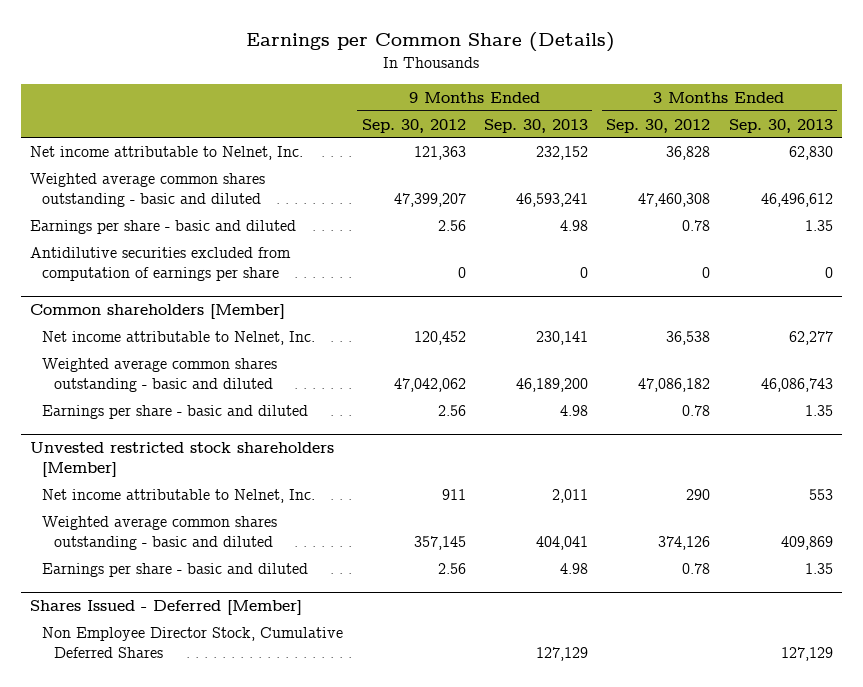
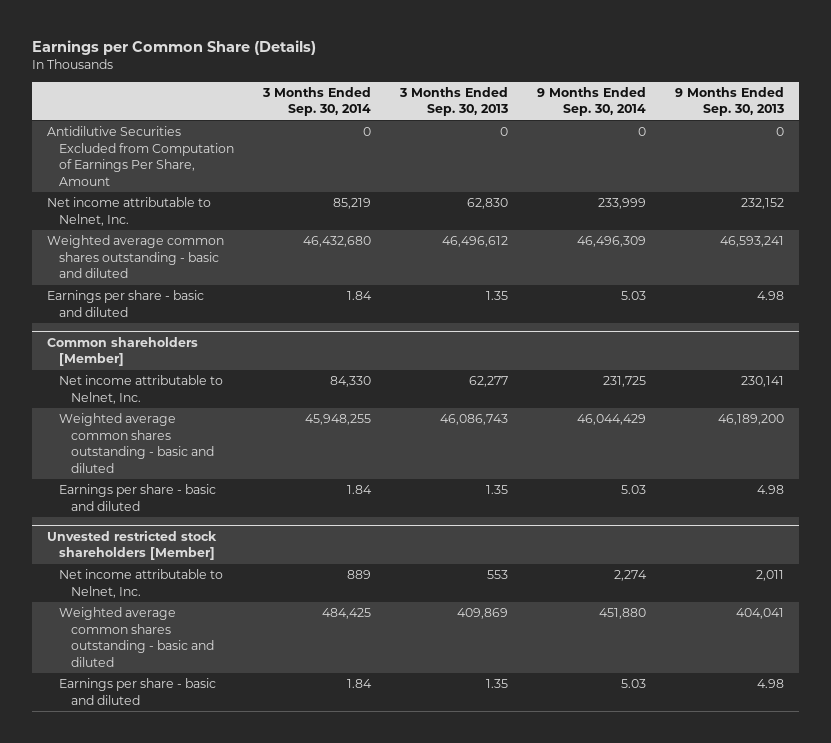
- | 9 Months Ended Sep. 30, 2012 | 9 Months Ended Sep. 30, 2013 | 3 Months Ended Sep. 30, 2012 | 3 Months Ended Sep. 30, 2013
+ | 3 Months Ended Sep. 30, 2014 | 3 Months Ended Sep. 30, 2013 | 9 Months Ended Sep. 30, 2014 | 9 Months Ended Sep. 30, 2013
+ Antidilutive Securities Excluded from Computation of Earnings Per Share, Amount | 0 | 0 | 0 | 0
- Antidilutive securities excluded from computation of earnings per share | 0 | 0 | 0 | 0
- Shares Issued - Deferred [Member]
- Non Employee Director Stock, Cumulative Deferred Shares | | 127,129 | | 127,129

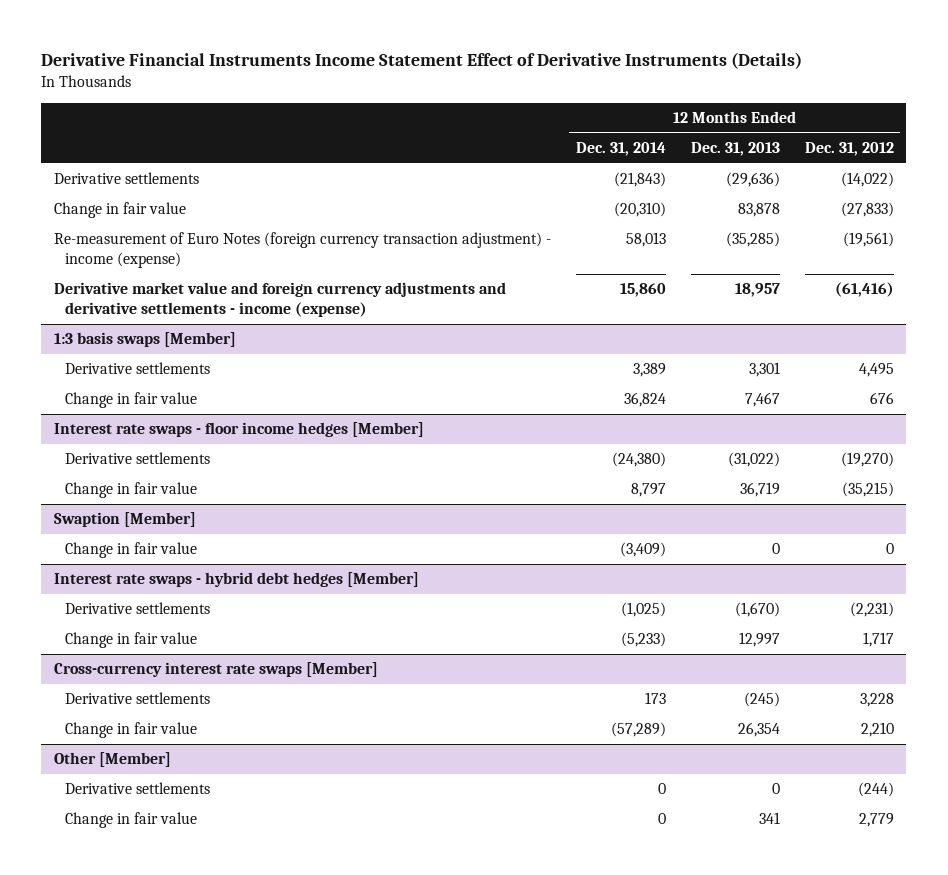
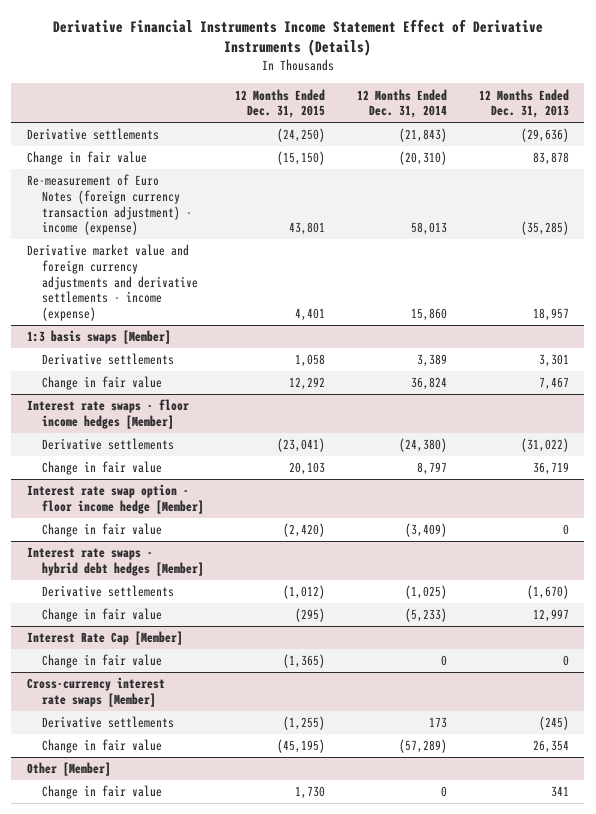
- | 12 Months Ended Dec. 31, 2014 | 12 Months Ended Dec. 31, 2013 | 12 Months Ended Dec. 31, 2012
+ | 12 Months Ended Dec. 31, 2015 | 12 Months Ended Dec. 31, 2014 | 12 Months Ended Dec. 31, 2013
- Swaption [Member]
+ Interest rate swap option - floor income hedge [Member]
+ Interest Rate Cap [Member]
+ Change in fair value | (1,365) | 0 | 0
@ Other [Member]
- Derivative settlements | 0 | 0 | (244)

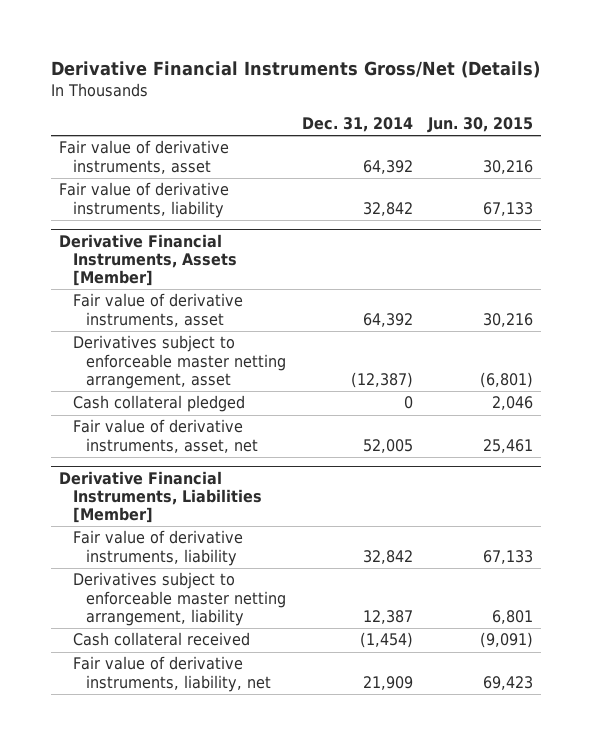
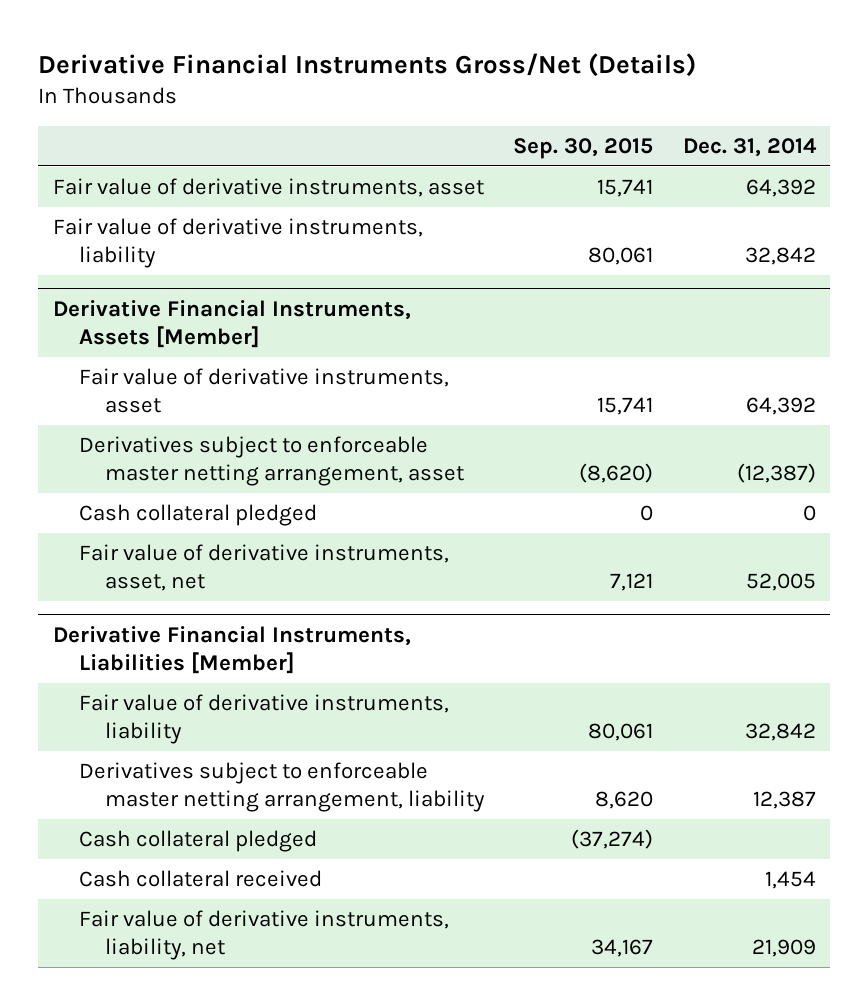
- | Dec. 31, 2014 | Jun. 30, 2015
+ | Sep. 30, 2015 | Dec. 31, 2014
@ Derivative Financial Instruments, Liabilities [Member]
- Cash collateral received | (1,454) | (9,091)
+ Cash collateral pledged | (37,274) |
+ Cash collateral received | | 1,454

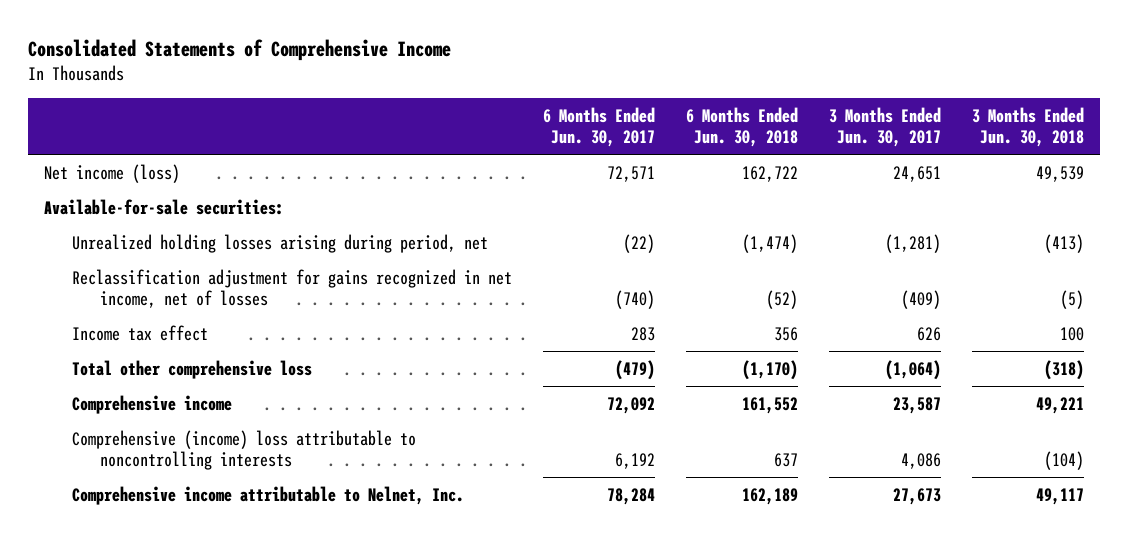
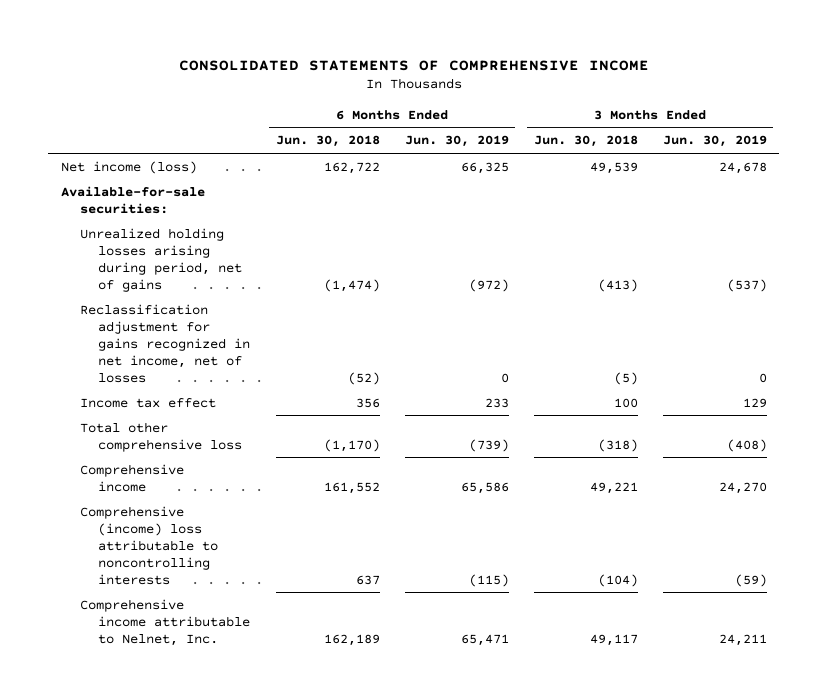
- Consolidated Statements of Comprehensive Income
+ CONSOLIDATED STATEMENTS OF COMPREHENSIVE INCOME
- | 6 Months Ended Jun. 30, 2017 | 6 Months Ended Jun. 30, 2018 | 3 Months Ended Jun. 30, 2017 | 3 Months Ended Jun. 30, 2018
+ | 6 Months Ended Jun. 30, 2018 | 6 Months Ended Jun. 30, 2019 | 3 Months Ended Jun. 30, 2018 | 3 Months Ended Jun. 30, 2019
- Unrealized holding losses arising during period, net | (22) | (1,474) | (1,281) | (413)
+ Unrealized holding losses arising during period, net of gains | (1,474) | (972) | (413) | (537)

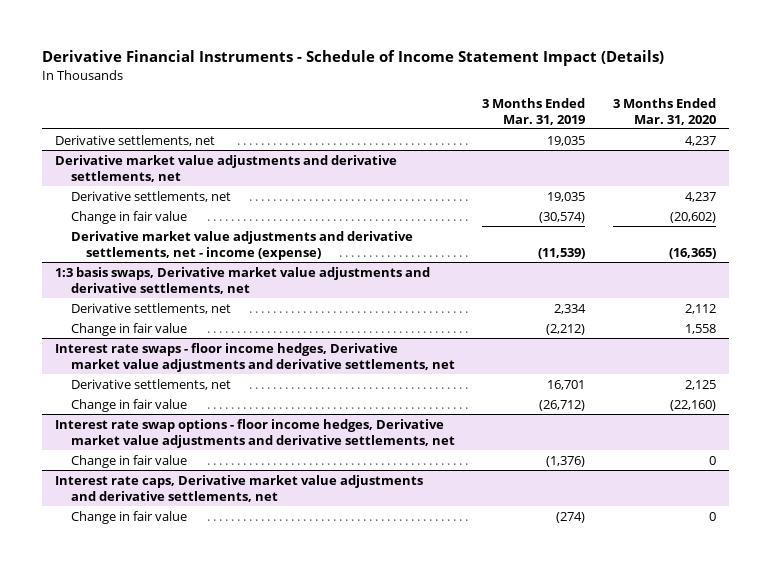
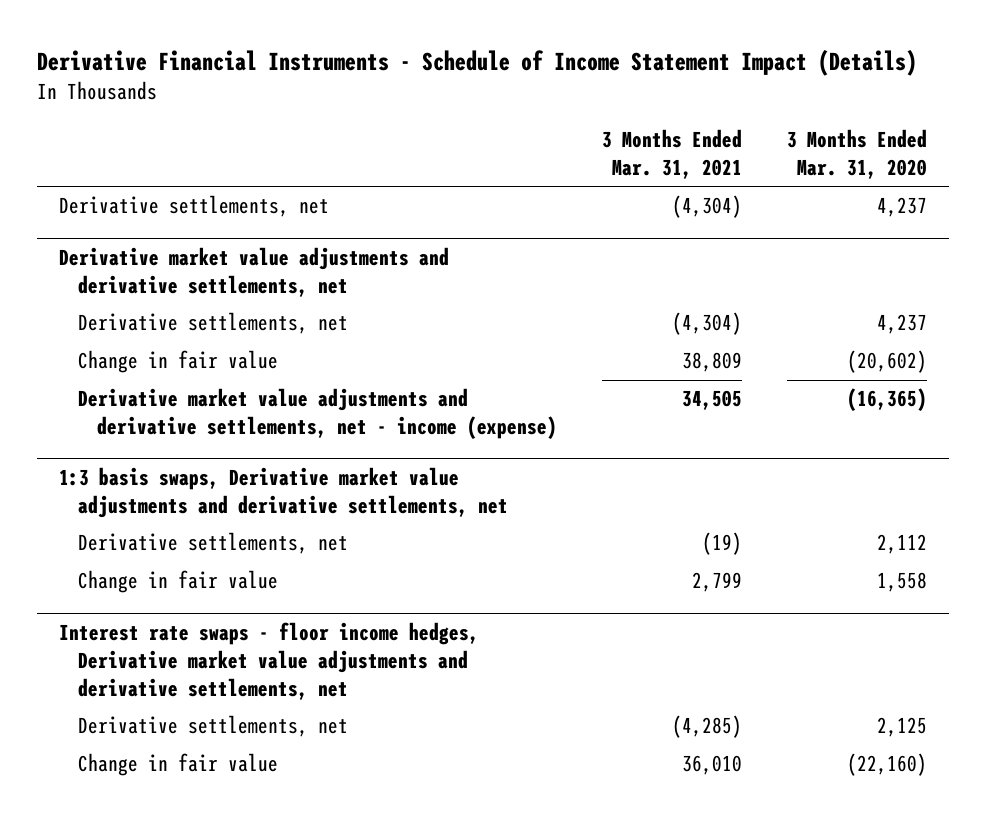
- | 3 Months Ended Mar. 31, 2019 | 3 Months Ended Mar. 31, 2020
+ | 3 Months Ended Mar. 31, 2021 | 3 Months Ended Mar. 31, 2020
- Interest rate swap options - floor income hedges, Derivative market value adjustments and derivative settlements, net
- Change in fair value | (1,376) | 0
- Interest rate caps, Derivative market value adjustments and derivative settlements, net
- Change in fair value | (274) | 0

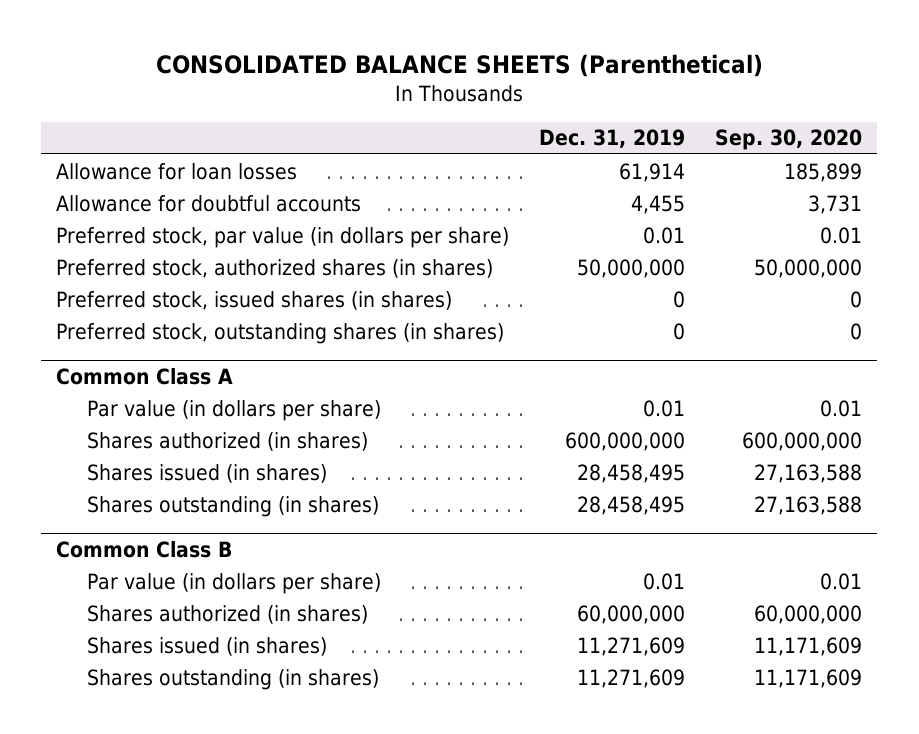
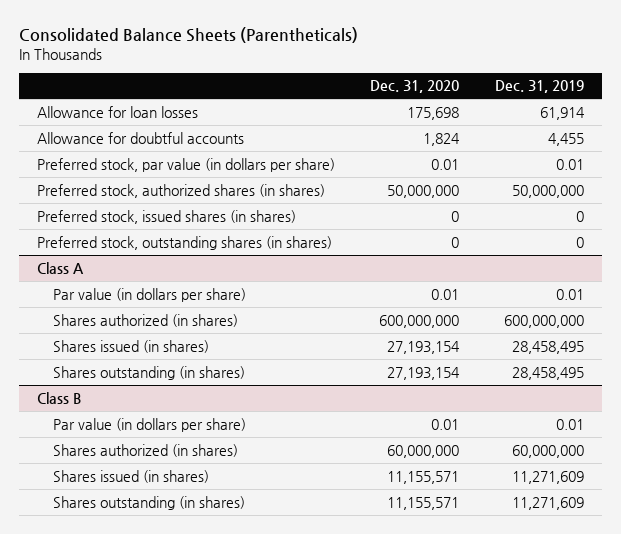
- CONSOLIDATED BALANCE SHEETS (Parenthetical)
+ Consolidated Balance Sheets (Parentheticals)
- | Dec. 31, 2019 | Sep. 30, 2020
+ | Dec. 31, 2020 | Dec. 31, 2019
- Common Class A
+ Class A
- Common Class B
+ Class B

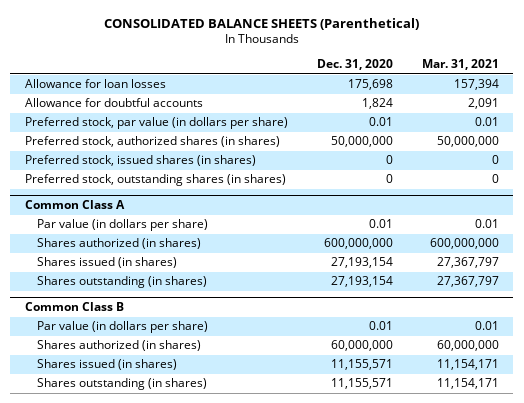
- Consolidated Balance Sheets (Parentheticals)
+ CONSOLIDATED BALANCE SHEETS (Parenthetical)
- | Dec. 31, 2020 | Dec. 31, 2019
+ | Dec. 31, 2020 | Mar. 31, 2021
- Class A
+ Common Class A
- Class B
+ Common Class B

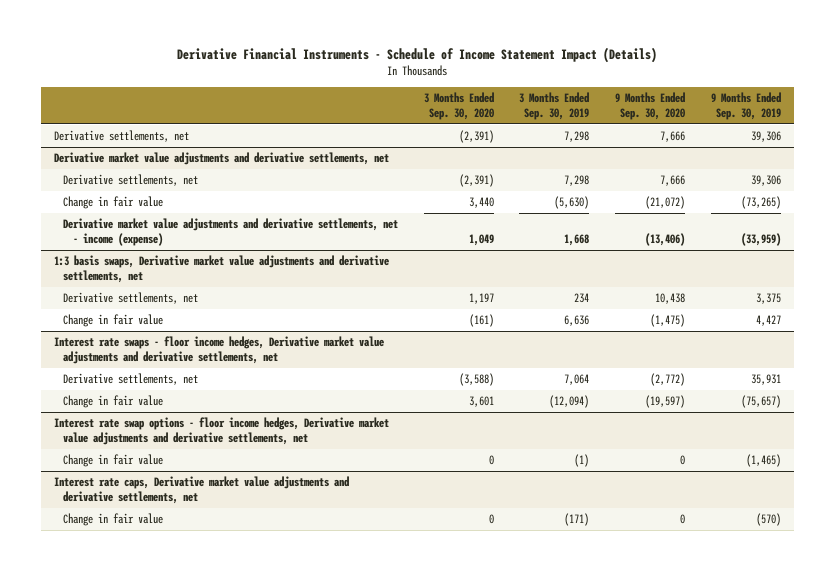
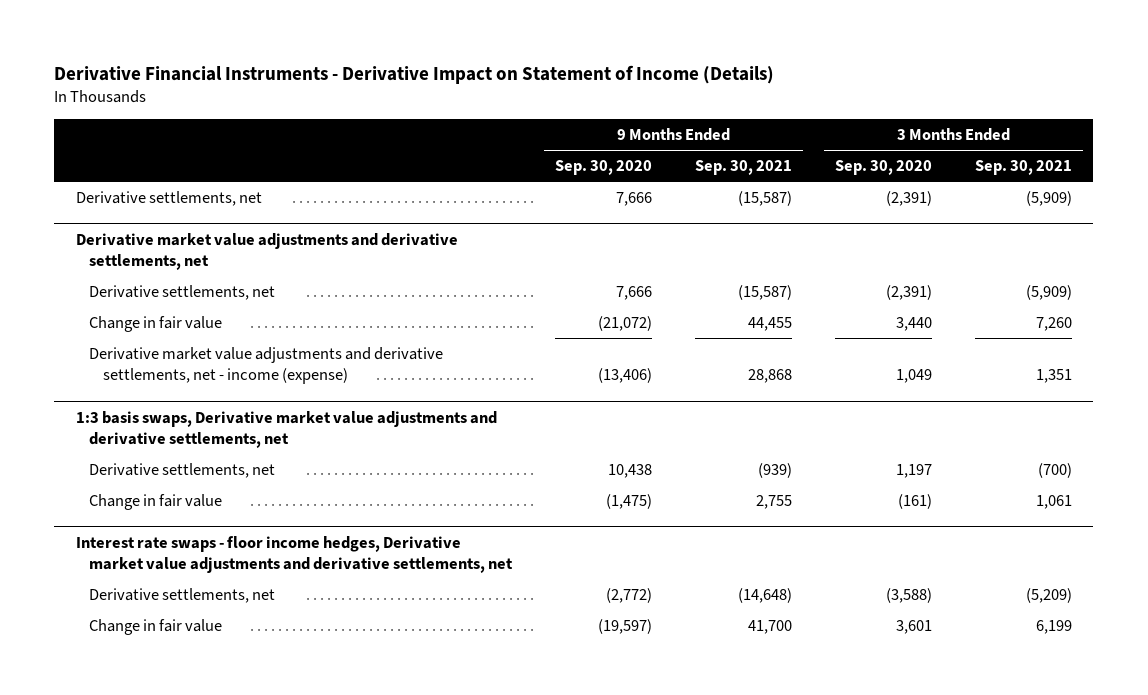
- Derivative Financial Instruments - Schedule of Income Statement Impact (Details)
+ Derivative Financial Instruments - Derivative Impact on Statement of Income (Details)
- | 3 Months Ended Sep. 30, 2020 | 3 Months Ended Sep. 30, 2019 | 9 Months Ended Sep. 30, 2020 | 9 Months Ended Sep. 30, 2019
+ | 9 Months Ended Sep. 30, 2020 | 9 Months Ended Sep. 30, 2021 | 3 Months Ended Sep. 30, 2020 | 3 Months Ended Sep. 30, 2021
- Interest rate swap options - floor income hedges, Derivative market value adjustments and derivative settlements, net
- Change in fair value | 0 | (1) | 0 | (1,465)
- Interest rate caps, Derivative market value adjustments and derivative settlements, net
- Change in fair value | 0 | (171) | 0 | (570)

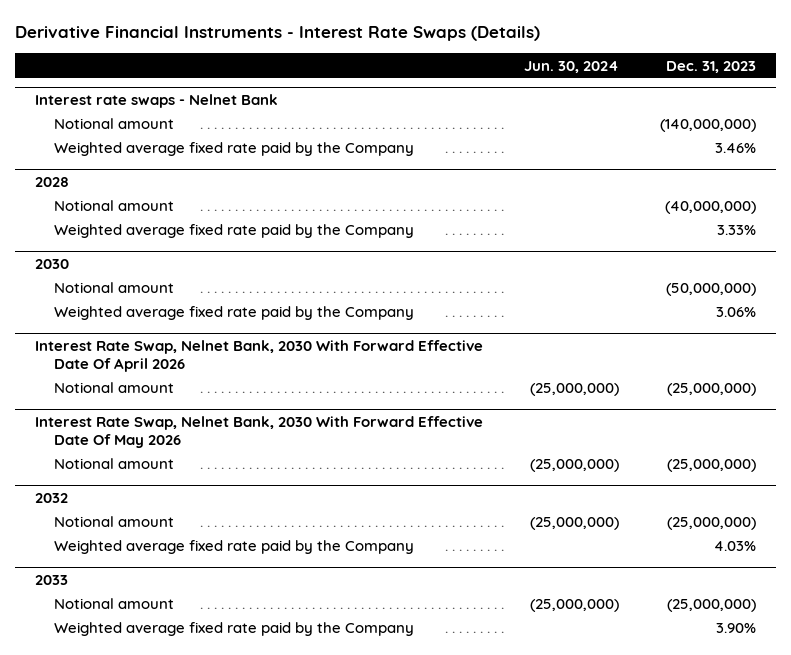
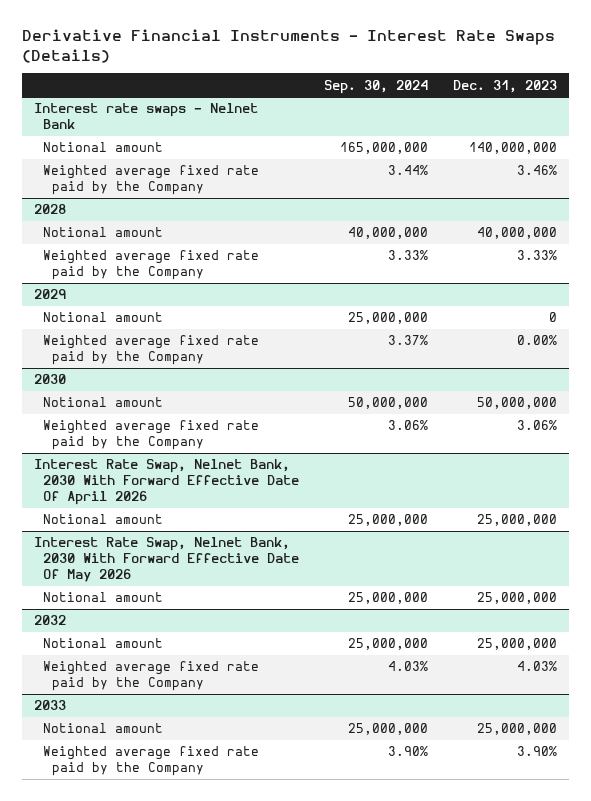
- | Jun. 30, 2024 | Dec. 31, 2023
+ | Sep. 30, 2024 | Dec. 31, 2023
@ Interest rate swaps - Nelnet Bank
- Notional amount | | (140,000,000)
+ Notional amount | 165,000,000 | 140,000,000
@ 2028
- Notional amount | | (40,000,000)
+ Notional amount | 40,000,000 | 40,000,000
+ 2029
+ Notional amount | 25,000,000 | 0
+ Weighted average fixed rate paid by the Company | 3.37% | 0.00%
@ 2030
- Notional amount | | (50,000,000)
+ Notional amount | 50,000,000 | 50,000,000
@ Interest Rate Swap, Nelnet Bank, 2030 With Forward Effective Date Of April 2026
- Notional amount | (25,000,000) | (25,000,000)
+ Notional amount | 25,000,000 | 25,000,000
@ Interest Rate Swap, Nelnet Bank, 2030 With Forward Effective Date Of May 2026
- Notional amount | (25,000,000) | (25,000,000)
+ Notional amount | 25,000,000 | 25,000,000
@ 2032
- Notional amount | (25,000,000) | (25,000,000)
+ Notional amount | 25,000,000 | 25,000,000
@ 2033
- Notional amount | (25,000,000) | (25,000,000)
+ Notional amount | 25,000,000 | 25,000,000

